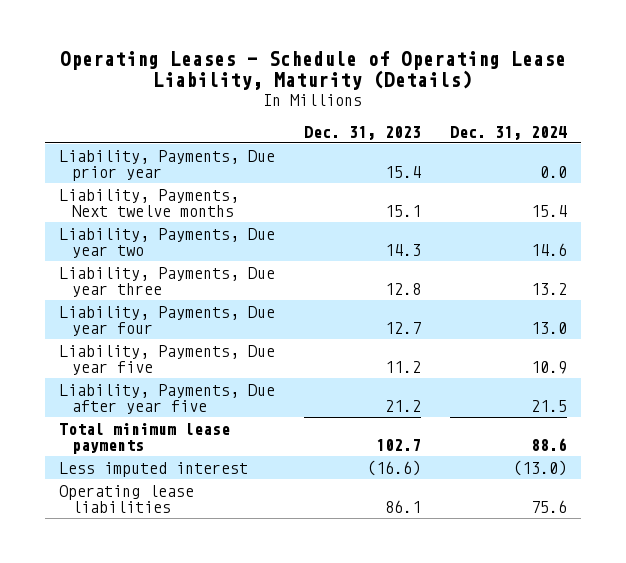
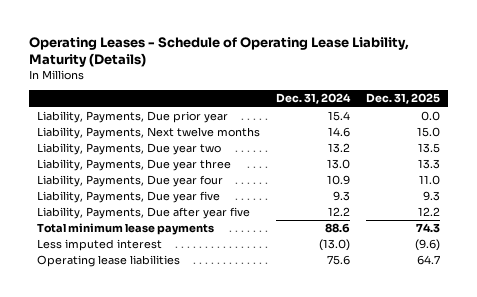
- | Dec. 31, 2023 | Dec. 31, 2024
+ | Dec. 31, 2024 | Dec. 31, 2025
- Liability, Payments, Due prior year | 15.4 | 0.0
- Liability, Payments, Next twelve months | 15.1 | 15.4
- Liability, Payments, Due year two | 14.3 | 14.6
- Liability, Payments, Due year three | 12.8 | 13.2
- Liability, Payments, Due year four | 12.7 | 13.0
- Liability, Payments, Due year five | 11.2 | 10.9
- Liability, Payments, Due after year five | 21.2 | 21.5
+ Liability, Payments, Due prior year | 15.4 | 0.0
+ Liability, Payments, Next twelve months | 14.6 | 15.0
+ Liability, Payments, Due year two | 13.2 | 13.5
+ Liability, Payments, Due year three | 13.0 | 13.3
+ Liability, Payments, Due year four | 10.9 | 11.0
+ Liability, Payments, Due year five | 9.3 | 9.3
+ Liability, Payments, Due after year five | 12.2 | 12.2

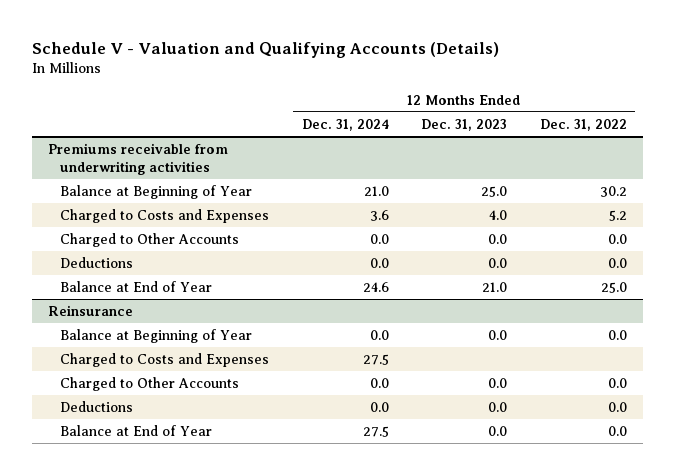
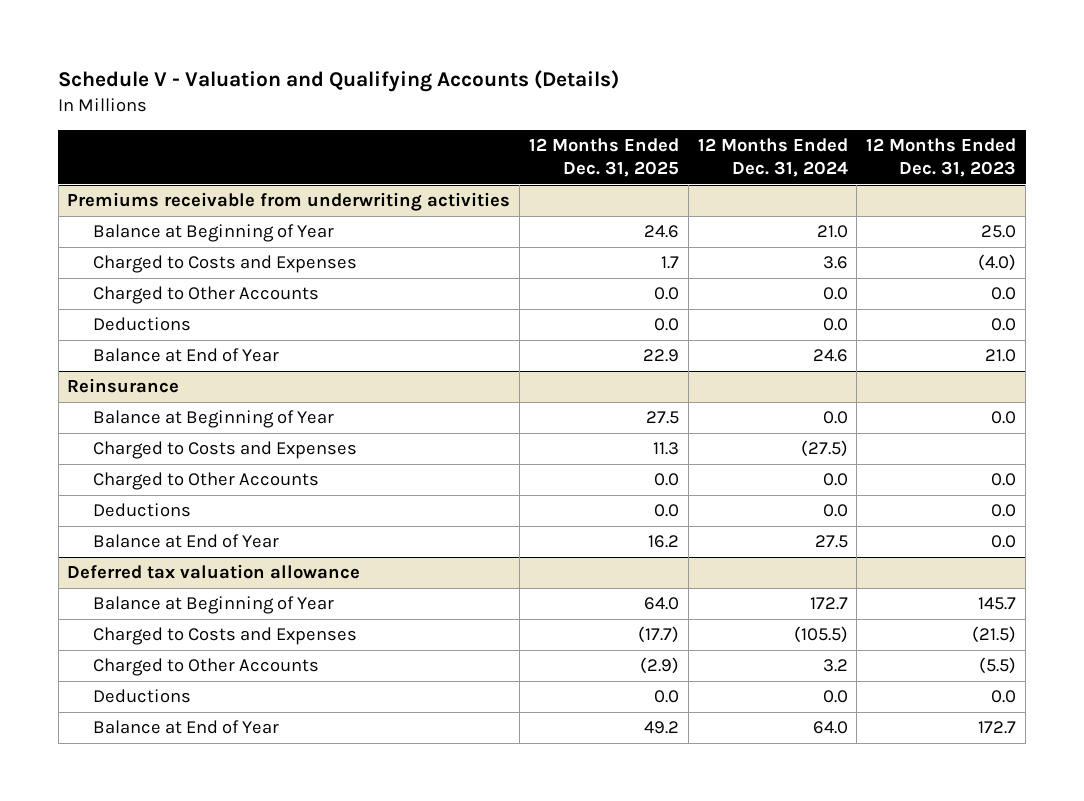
- | 12 Months Ended Dec. 31, 2024 | 12 Months Ended Dec. 31, 2023 | 12 Months Ended Dec. 31, 2022
+ | 12 Months Ended Dec. 31, 2025 | 12 Months Ended Dec. 31, 2024 | 12 Months Ended Dec. 31, 2023
@ Premiums receivable from underwriting activities
- Charged to Costs and Expenses | 3.6 | 4.0 | 5.2
+ Charged to Costs and Expenses | 1.7 | 3.6 | (4.0)
@ Reinsurance
- Charged to Costs and Expenses | 27.5 | |
+ Charged to Costs and Expenses | 11.3 | (27.5) |
+ Deferred tax valuation allowance
+ Balance at Beginning of Year | 64.0 | 172.7 | 145.7
+ Charged to Costs and Expenses | (17.7) | (105.5) | (21.5)
+ Charged to Other Accounts | (2.9) | 3.2 | (5.5)
+ Deductions | 0.0 | 0.0 | 0.0
+ Balance at End of Year | 49.2 | 64.0 | 172.7

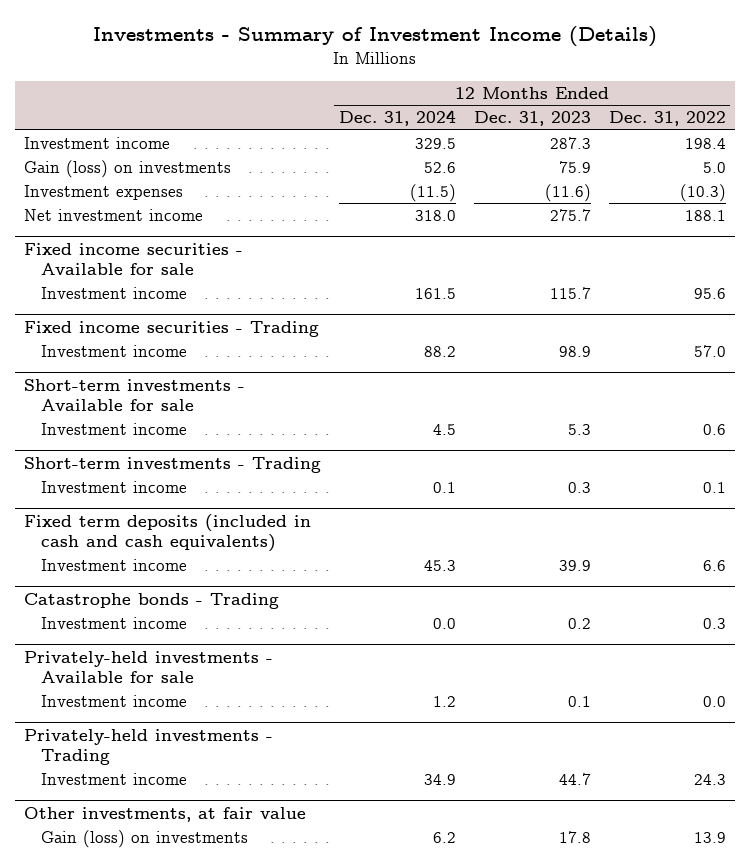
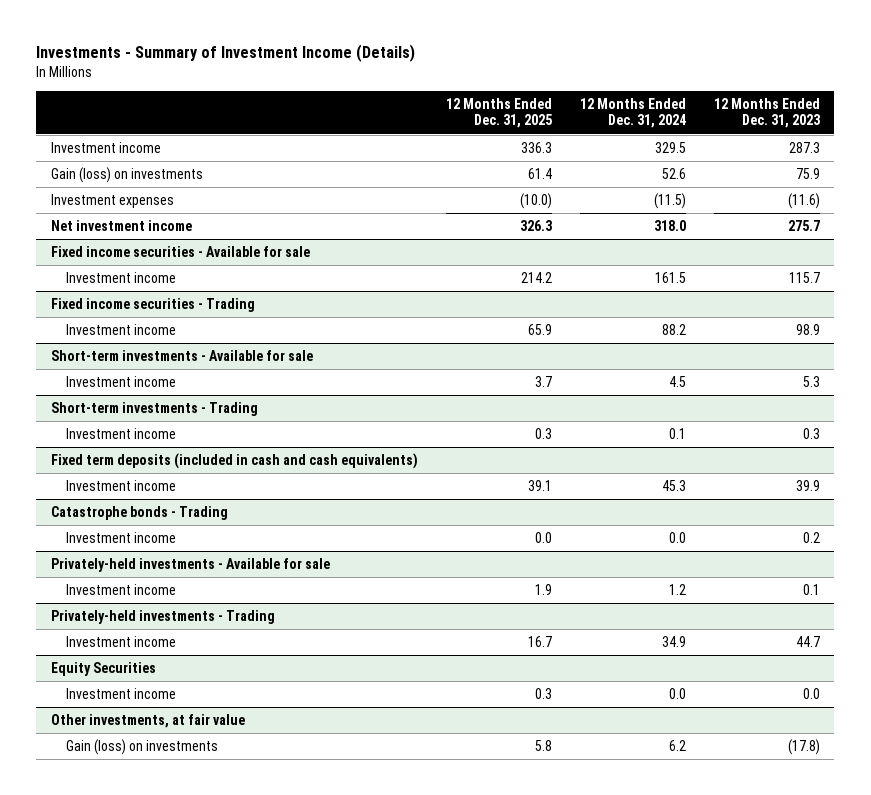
- | 12 Months Ended Dec. 31, 2024 | 12 Months Ended Dec. 31, 2023 | 12 Months Ended Dec. 31, 2022
+ | 12 Months Ended Dec. 31, 2025 | 12 Months Ended Dec. 31, 2024 | 12 Months Ended Dec. 31, 2023
+ Equity Securities
+ Investment income | 0.3 | 0.0 | 0.0
@ Other investments, at fair value
- Gain (loss) on investments | 6.2 | 17.8 | 13.9
+ Gain (loss) on investments | 5.8 | 6.2 | (17.8)

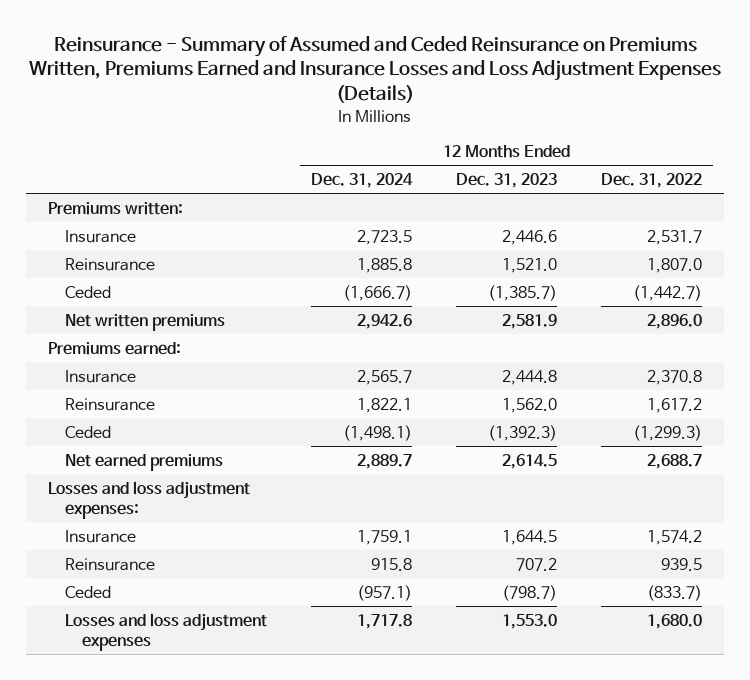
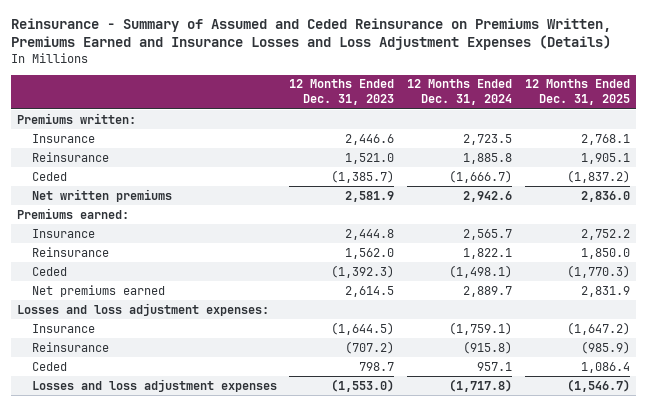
- | 12 Months Ended Dec. 31, 2024 | 12 Months Ended Dec. 31, 2023 | 12 Months Ended Dec. 31, 2022
+ | 12 Months Ended Dec. 31, 2023 | 12 Months Ended Dec. 31, 2024 | 12 Months Ended Dec. 31, 2025
- Net earned premiums | 2,889.7 | 2,614.5 | 2,688.7
+ Net premiums earned | 2,614.5 | 2,889.7 | 2,831.9
- Insurance | 1,759.1 | 1,644.5 | 1,574.2
- Reinsurance | 915.8 | 707.2 | 939.5
- Ceded | (957.1) | (798.7) | (833.7)
- Losses and loss adjustment expenses | 1,717.8 | 1,553.0 | 1,680.0
+ Insurance | (1,644.5) | (1,759.1) | (1,647.2)
+ Reinsurance | (707.2) | (915.8) | (985.9)
+ Ceded | 798.7 | 957.1 | 1,086.4
+ Losses and loss adjustment expenses | (1,553.0) | (1,717.8) | (1,546.7)

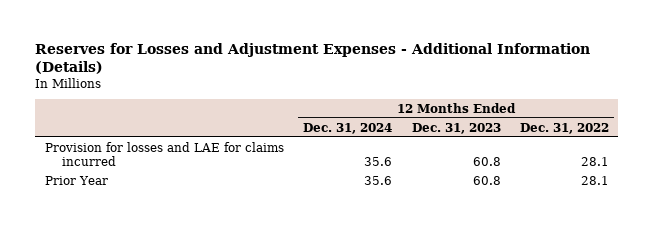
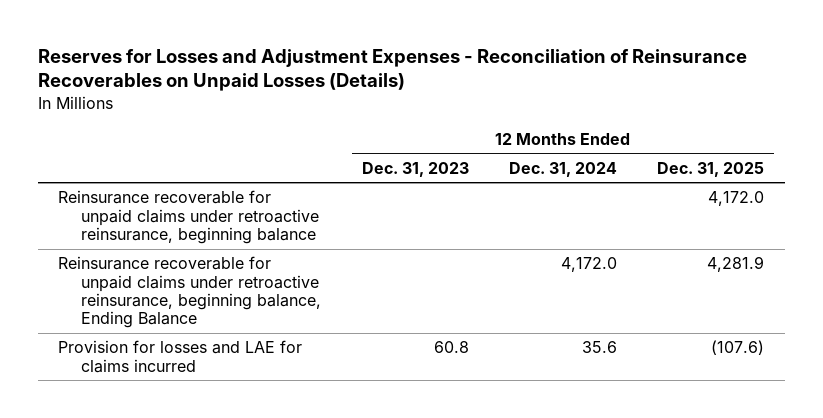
- Reserves for Losses and Adjustment Expenses - Additional Information (Details)
+ Reserves for Losses and Adjustment Expenses - Reconciliation of Reinsurance Recoverables on Unpaid Losses (Details)
- | 12 Months Ended Dec. 31, 2024 | 12 Months Ended Dec. 31, 2023 | 12 Months Ended Dec. 31, 2022
+ | 12 Months Ended Dec. 31, 2023 | 12 Months Ended Dec. 31, 2024 | 12 Months Ended Dec. 31, 2025
+ Reinsurance recoverable for unpaid claims under retroactive reinsurance, beginning balance | | | 4,172.0
+ Reinsurance recoverable for unpaid claims under retroactive reinsurance, beginning balance, Ending Balance | | 4,172.0 | 4,281.9
- Prior Year | 35.6 | 60.8 | 28.1

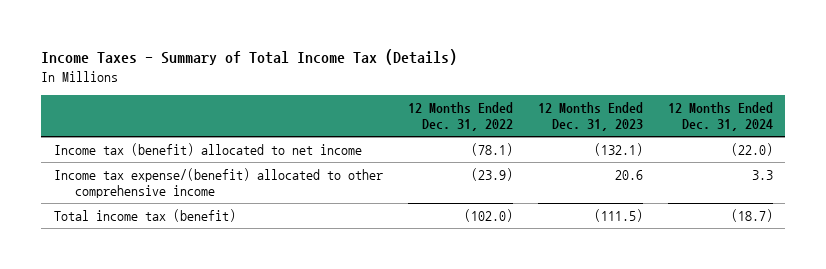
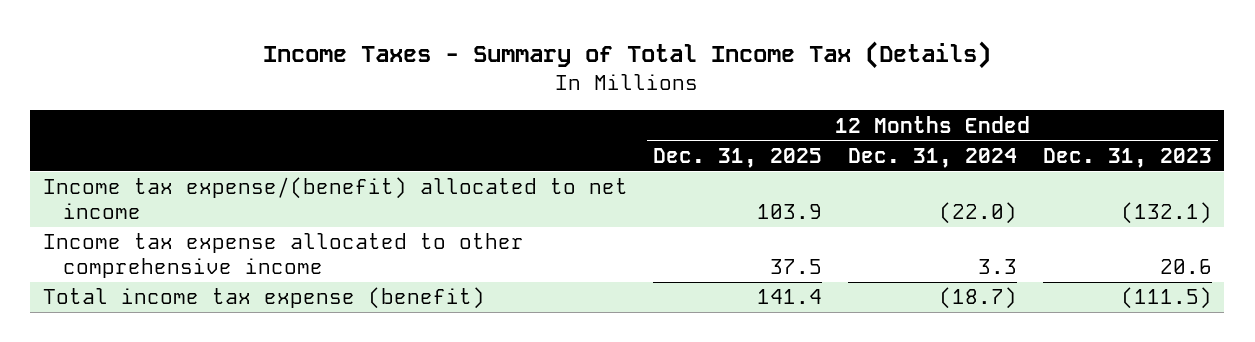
- | 12 Months Ended Dec. 31, 2022 | 12 Months Ended Dec. 31, 2023 | 12 Months Ended Dec. 31, 2024
+ | 12 Months Ended Dec. 31, 2025 | 12 Months Ended Dec. 31, 2024 | 12 Months Ended Dec. 31, 2023
- Income tax (benefit) allocated to net income | (78.1) | (132.1) | (22.0)
- Income tax expense/(benefit) allocated to other comprehensive income | (23.9) | 20.6 | 3.3
- Total income tax (benefit) | (102.0) | (111.5) | (18.7)
+ Income tax expense/(benefit) allocated to net income | 103.9 | (22.0) | (132.1)
+ Income tax expense allocated to other comprehensive income | 37.5 | 3.3 | 20.6
+ Total income tax expense (benefit) | 141.4 | (18.7) | (111.5)

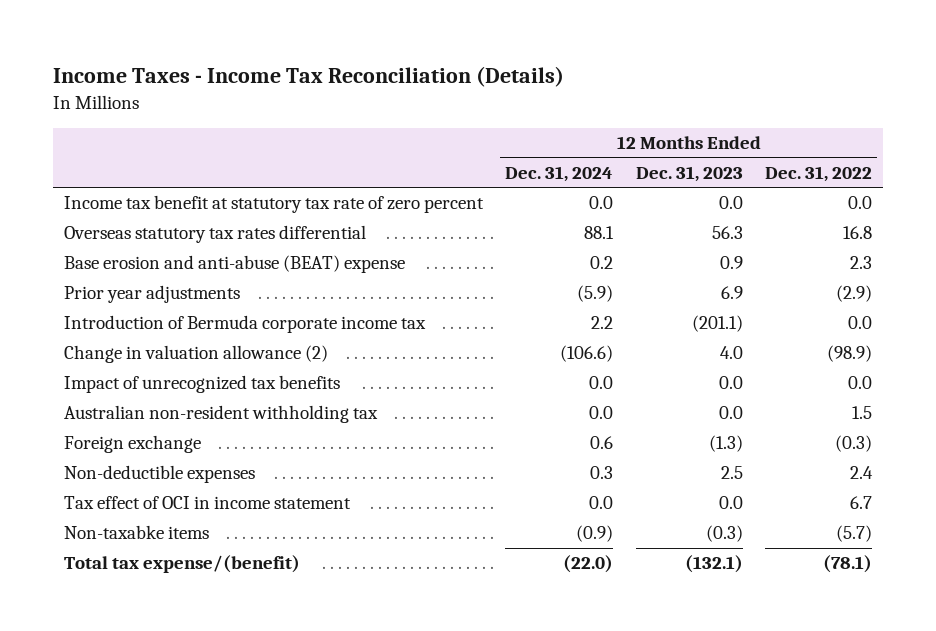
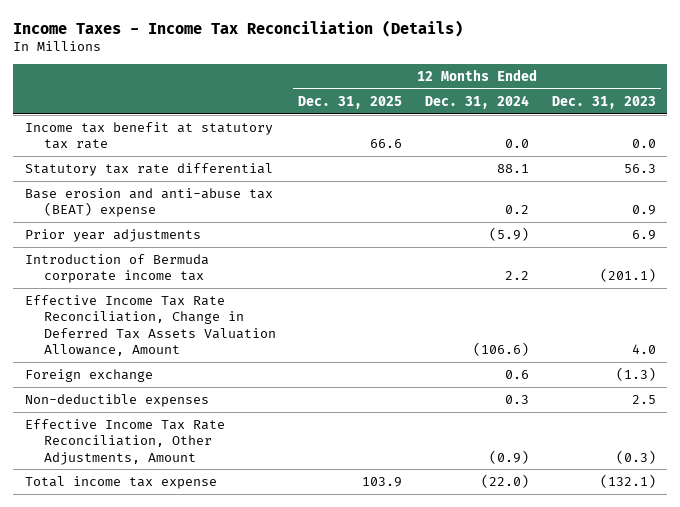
- | 12 Months Ended Dec. 31, 2024 | 12 Months Ended Dec. 31, 2023 | 12 Months Ended Dec. 31, 2022
+ | 12 Months Ended Dec. 31, 2025 | 12 Months Ended Dec. 31, 2024 | 12 Months Ended Dec. 31, 2023
- Income tax benefit at statutory tax rate of zero percent | 0.0 | 0.0 | 0.0
- Overseas statutory tax rates differential | 88.1 | 56.3 | 16.8
- Base erosion and anti-abuse (BEAT) expense | 0.2 | 0.9 | 2.3
+ Income tax benefit at statutory tax rate | 66.6 | 0.0 | 0.0
+ Statutory tax rate differential | | 88.1 | 56.3
+ Base erosion and anti-abuse tax (BEAT) expense | | 0.2 | 0.9
- Change in valuation allowance (2) | (106.6) | 4.0 | (98.9)
- Impact of unrecognized tax benefits | 0.0 | 0.0 | 0.0
- Australian non-resident withholding tax | 0.0 | 0.0 | 1.5
+ Effective Income Tax Rate Reconciliation, Change in Deferred Tax Assets Valuation Allowance, Amount | | (106.6) | 4.0
- Tax effect of OCI in income statement | 0.0 | 0.0 | 6.7
- Non-taxabke items | (0.9) | (0.3) | (5.7)
- Total tax expense/(benefit) | (22.0) | (132.1) | (78.1)
+ Effective Income Tax Rate Reconciliation, Other Adjustments, Amount | | (0.9) | (0.3)
+ Total income tax expense | 103.9 | (22.0) | (132.1)

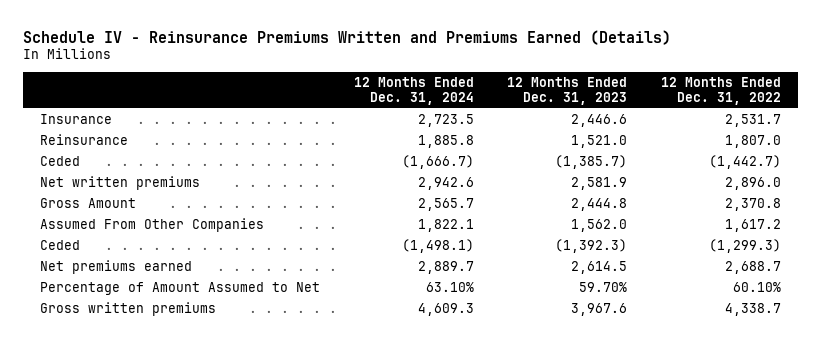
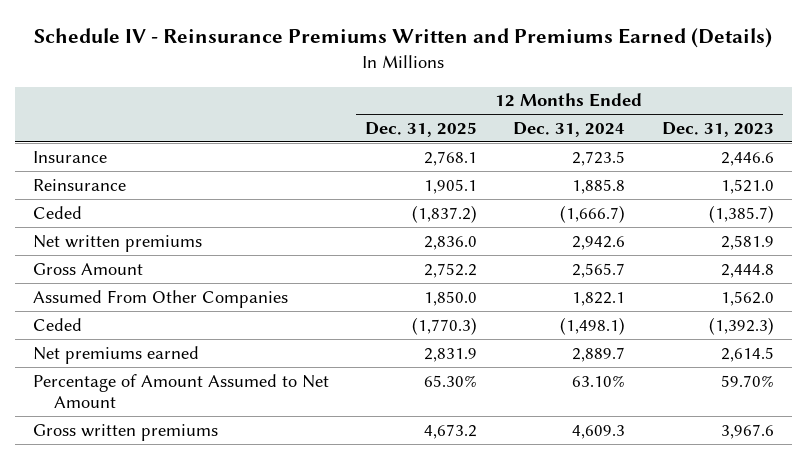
- | 12 Months Ended Dec. 31, 2024 | 12 Months Ended Dec. 31, 2023 | 12 Months Ended Dec. 31, 2022
+ | 12 Months Ended Dec. 31, 2025 | 12 Months Ended Dec. 31, 2024 | 12 Months Ended Dec. 31, 2023
- Percentage of Amount Assumed to Net | 63.10% | 59.70% | 60.10%
+ Percentage of Amount Assumed to Net Amount | 65.30% | 63.10% | 59.70%

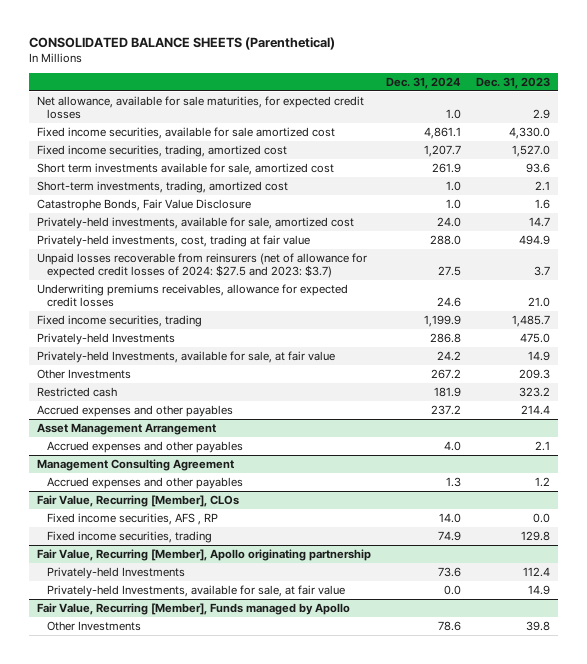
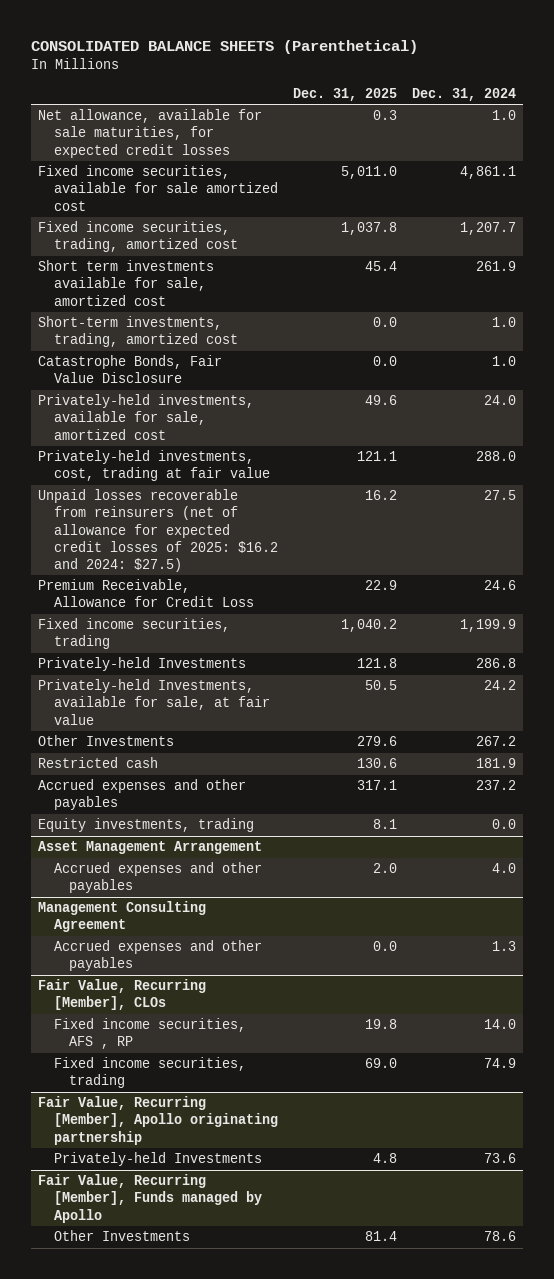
- | Dec. 31, 2024 | Dec. 31, 2023
+ | Dec. 31, 2025 | Dec. 31, 2024
- Unpaid losses recoverable from reinsurers (net of allowance for expected credit losses of 2024: $27.5 and 2023: $3.7) | 27.5 | 3.7
- Underwriting premiums receivables, allowance for expected credit losses | 24.6 | 21.0
+ Unpaid losses recoverable from reinsurers (net of allowance for expected credit losses of 2025: $16.2 and 2024: $27.5) | 16.2 | 27.5
+ Premium Receivable, Allowance for Credit Loss | 22.9 | 24.6
+ Equity investments, trading | 8.1 | 0.0
@ Fair Value, Recurring [Member], Apollo originating partnership
- Privately-held Investments, available for sale, at fair value | 0.0 | 14.9

